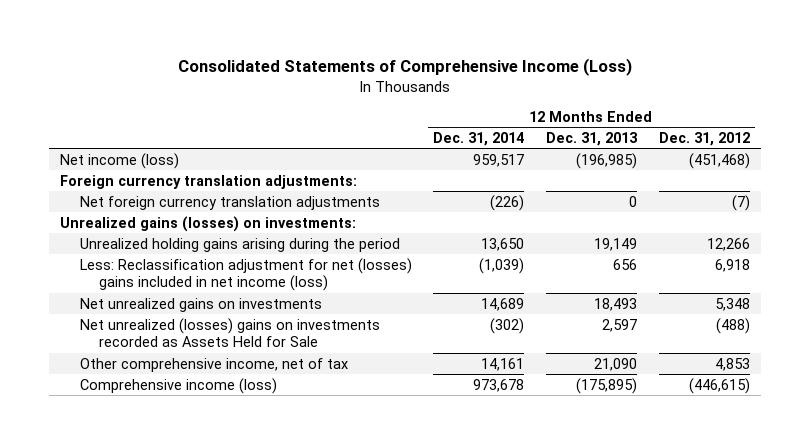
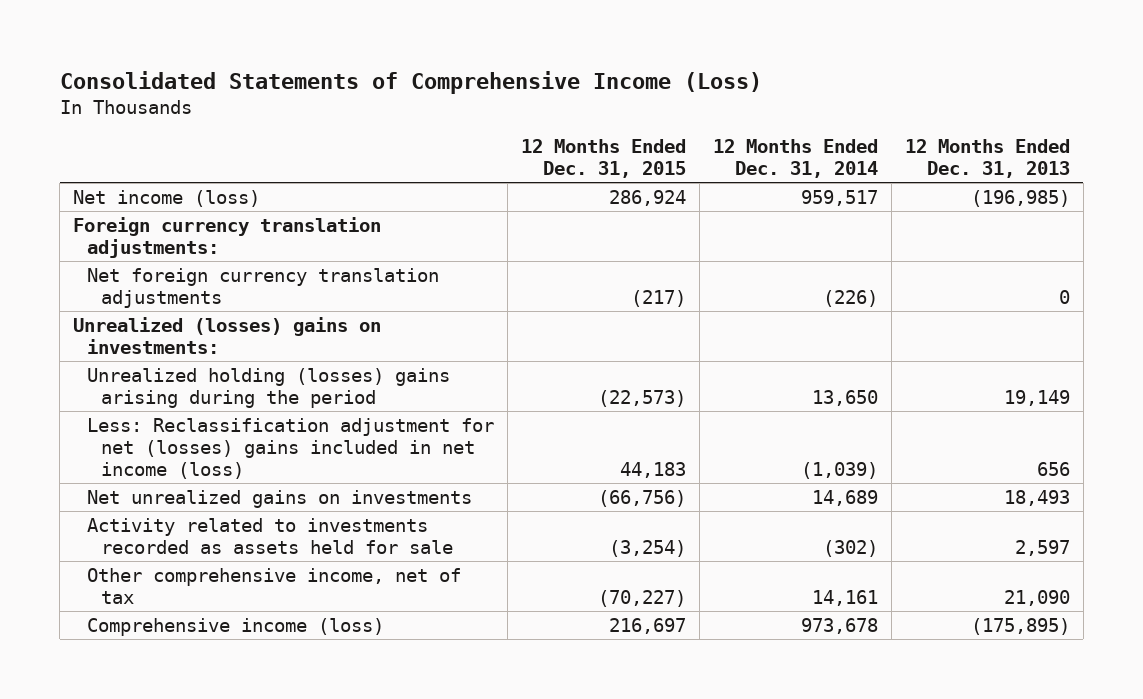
- | 12 Months Ended Dec. 31, 2014 | 12 Months Ended Dec. 31, 2013 | 12 Months Ended Dec. 31, 2012
+ | 12 Months Ended Dec. 31, 2015 | 12 Months Ended Dec. 31, 2014 | 12 Months Ended Dec. 31, 2013
- Unrealized gains (losses) on investments:
- Unrealized holding gains arising during the period | 13,650 | 19,149 | 12,266
+ Unrealized (losses) gains on investments:
+ Unrealized holding (losses) gains arising during the period | (22,573) | 13,650 | 19,149
- Net unrealized (losses) gains on investments recorded as Assets Held for Sale | (302) | 2,597 | (488)
+ Activity related to investments recorded as assets held for sale | (3,254) | (302) | 2,597

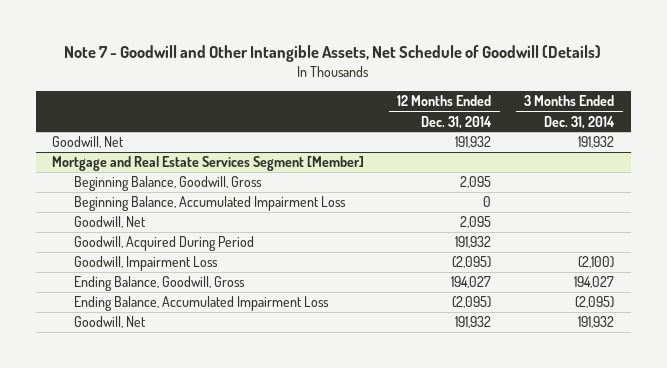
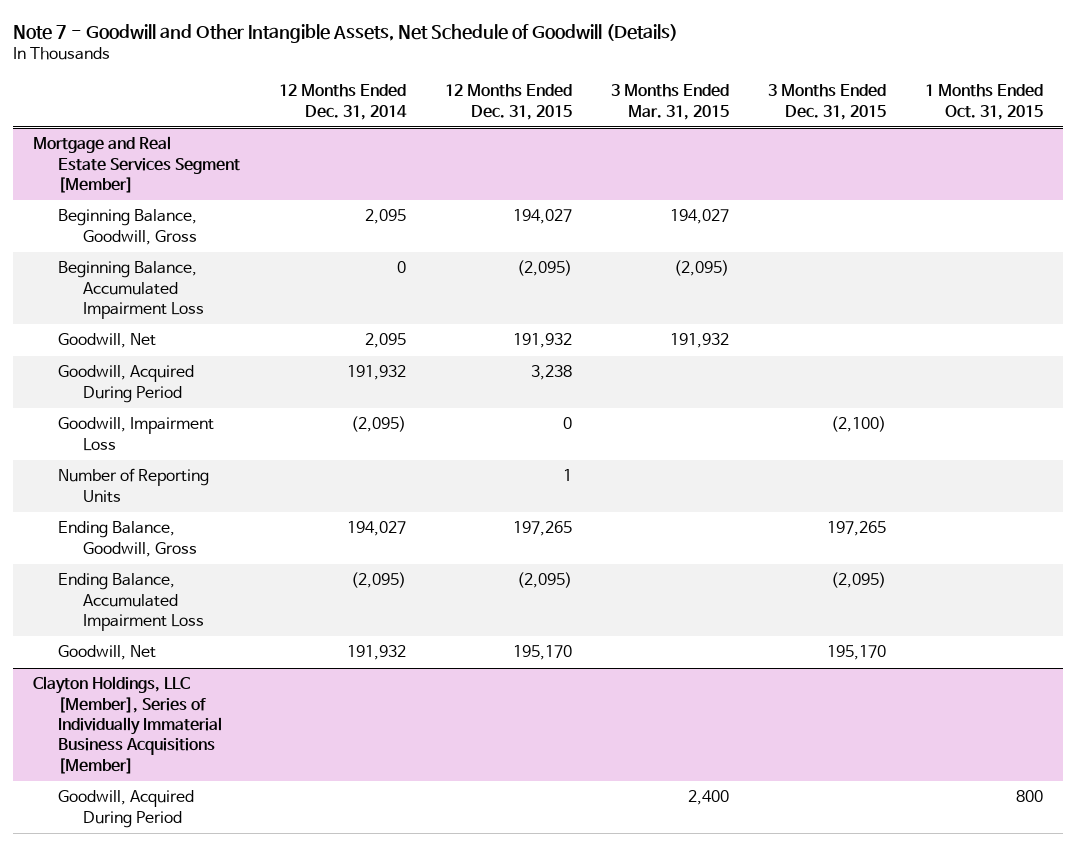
- | 12 Months Ended Dec. 31, 2014 | 3 Months Ended Dec. 31, 2014
+ | 12 Months Ended Dec. 31, 2014 | 12 Months Ended Dec. 31, 2015 | 3 Months Ended Mar. 31, 2015 | 3 Months Ended Dec. 31, 2015 | 1 Months Ended Oct. 31, 2015
- Goodwill, Net | 191,932 | 191,932
@ Mortgage and Real Estate Services Segment [Member]
+ Number of Reporting Units | | 1 | | |
+ Clayton Holdings, LLC [Member], Series of Individually Immaterial Business Acquisitions [Member]
+ Goodwill, Acquired During Period | | | 2,400 | | 800

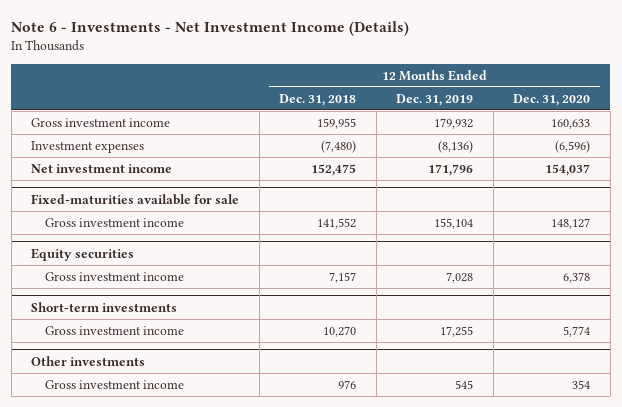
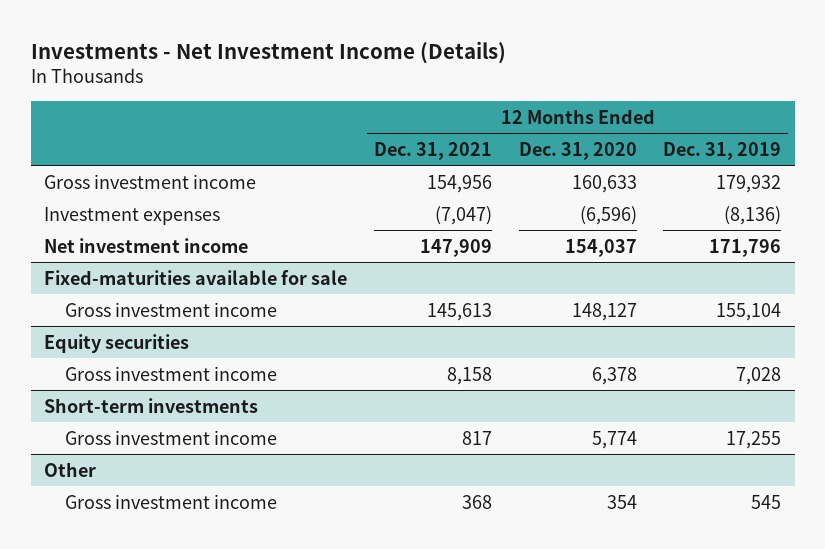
- Note 6 - Investments - Net Investment Income (Details)
+ Investments - Net Investment Income (Details)
- | 12 Months Ended Dec. 31, 2018 | 12 Months Ended Dec. 31, 2019 | 12 Months Ended Dec. 31, 2020
+ | 12 Months Ended Dec. 31, 2021 | 12 Months Ended Dec. 31, 2020 | 12 Months Ended Dec. 31, 2019
- Other investments
+ Other

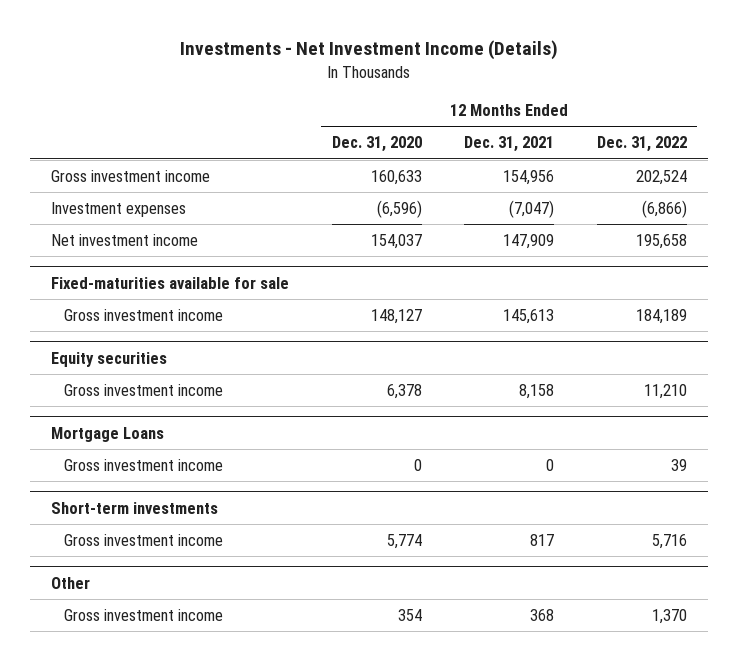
- | 12 Months Ended Dec. 31, 2021 | 12 Months Ended Dec. 31, 2020 | 12 Months Ended Dec. 31, 2019
+ | 12 Months Ended Dec. 31, 2020 | 12 Months Ended Dec. 31, 2021 | 12 Months Ended Dec. 31, 2022
+ Mortgage Loans
+ Gross investment income | 0 | 0 | 39

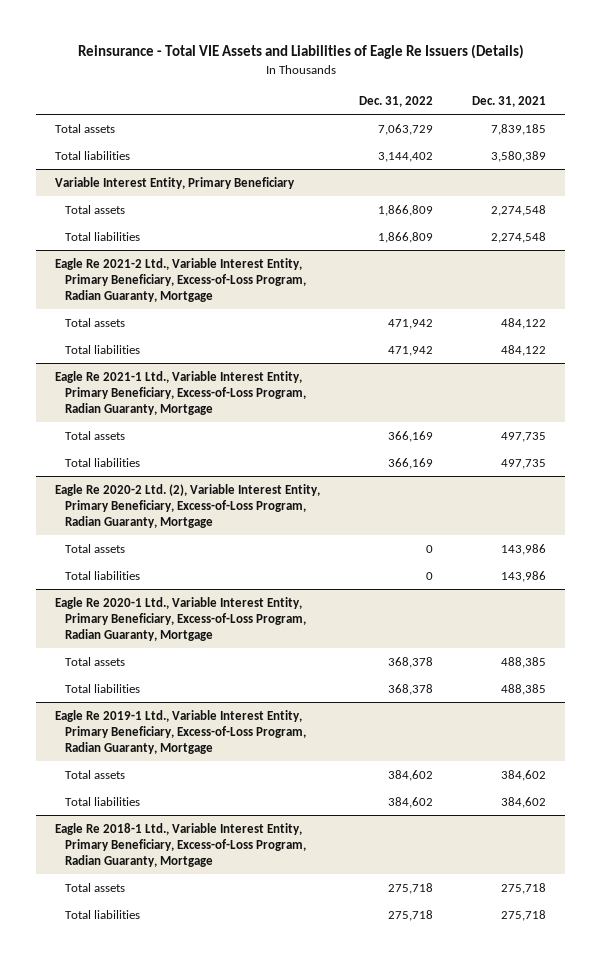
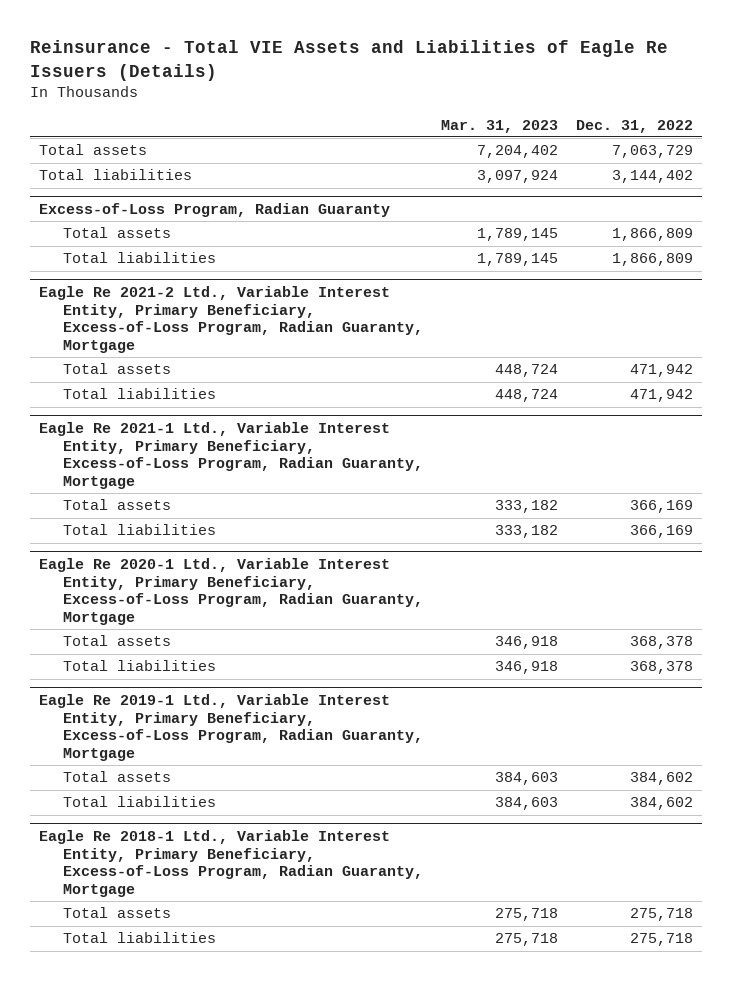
- | Dec. 31, 2022 | Dec. 31, 2021
+ | Mar. 31, 2023 | Dec. 31, 2022
- Variable Interest Entity, Primary Beneficiary
+ Excess-of-Loss Program, Radian Guaranty
- Eagle Re 2020-2 Ltd. (2), Variable Interest Entity, Primary Beneficiary, Excess-of-Loss Program, Radian Guaranty, Mortgage
- Total assets | 0 | 143,986
- Total liabilities | 0 | 143,986

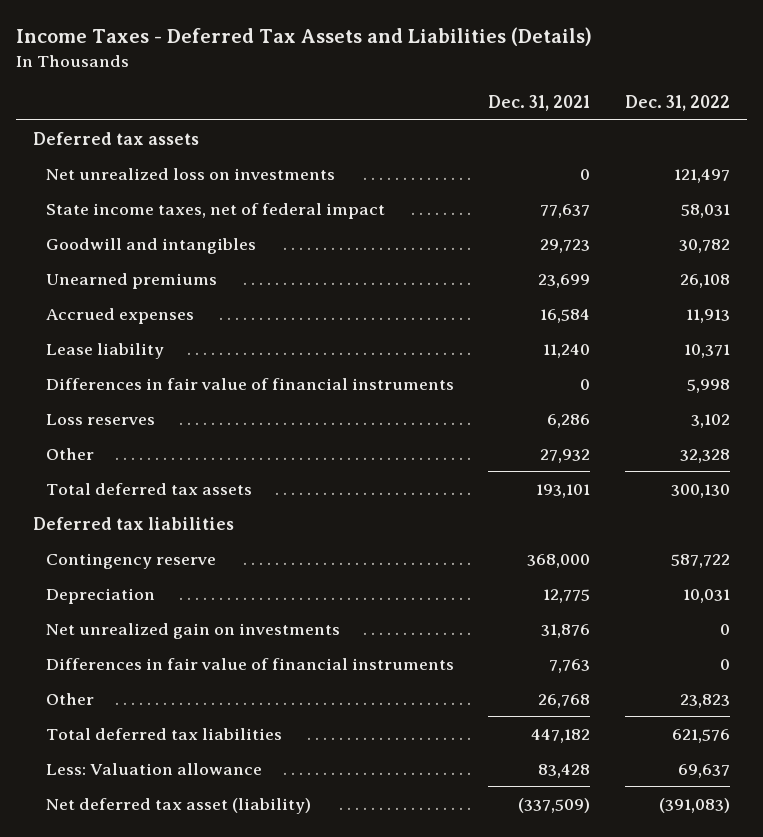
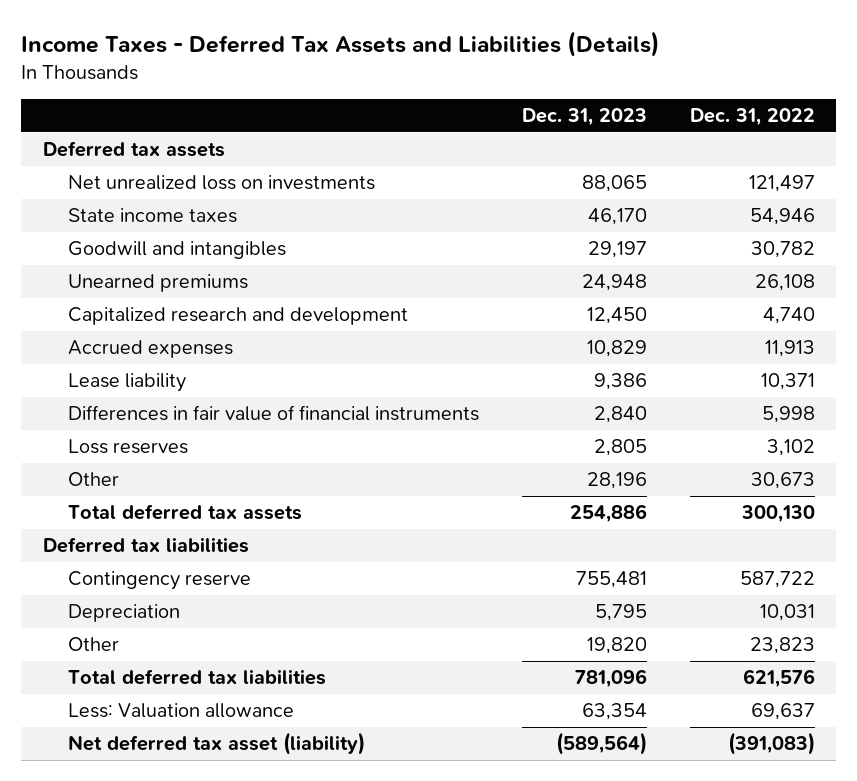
- | Dec. 31, 2021 | Dec. 31, 2022
+ | Dec. 31, 2023 | Dec. 31, 2022
- State income taxes, net of federal impact | 77,637 | 58,031
+ State income taxes | 46,170 | 54,946
+ Capitalized research and development | 12,450 | 4,740
- Other | 27,932 | 32,328
+ Other | 28,196 | 30,673
- Net unrealized gain on investments | 31,876 | 0
- Differences in fair value of financial instruments | 7,763 | 0

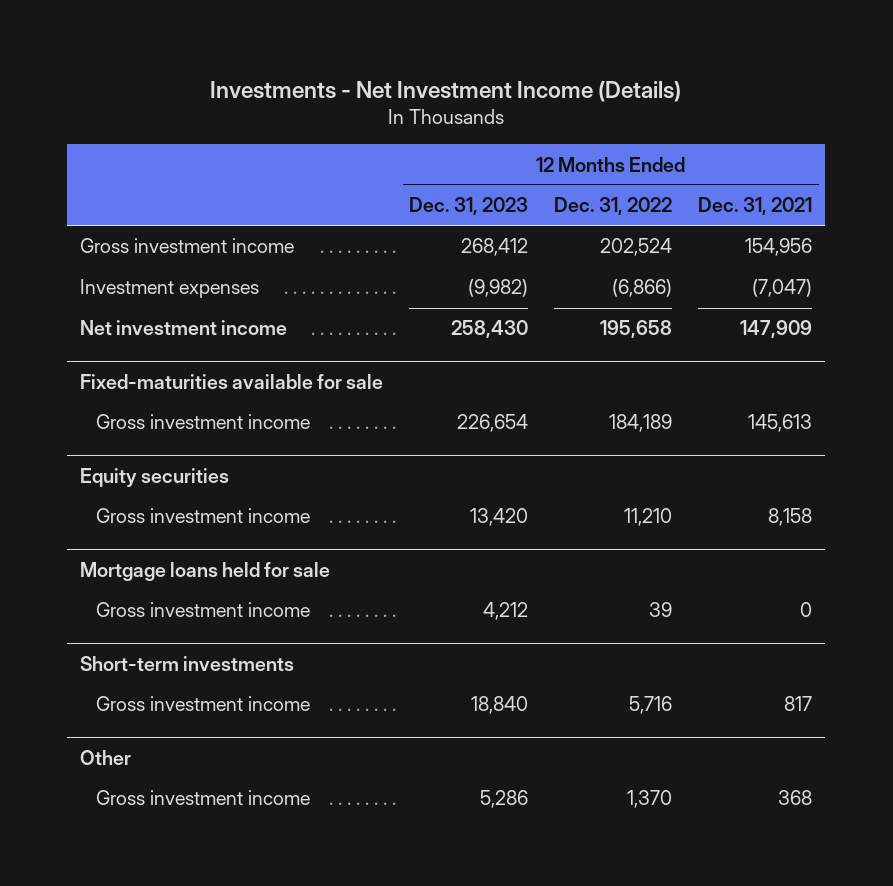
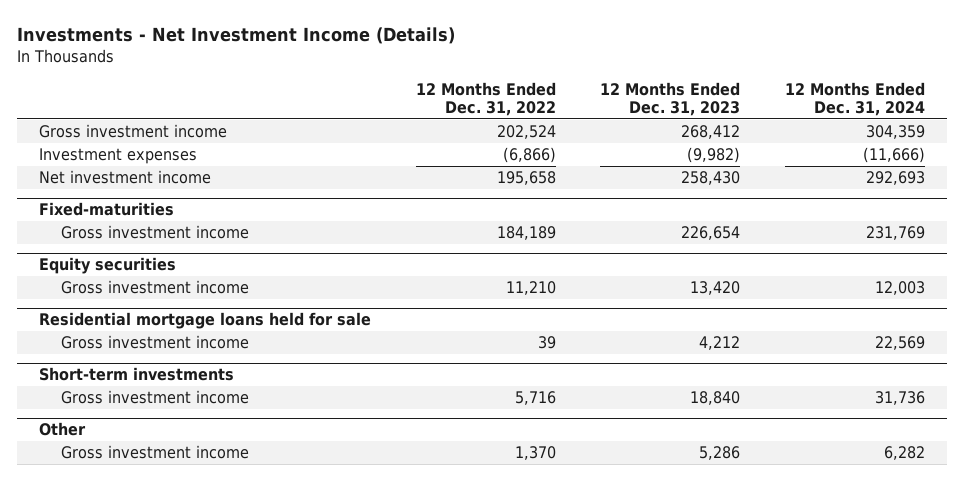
- | 12 Months Ended Dec. 31, 2023 | 12 Months Ended Dec. 31, 2022 | 12 Months Ended Dec. 31, 2021
+ | 12 Months Ended Dec. 31, 2022 | 12 Months Ended Dec. 31, 2023 | 12 Months Ended Dec. 31, 2024
- Fixed-maturities available for sale
+ Fixed-maturities
- Mortgage loans held for sale
+ Residential mortgage loans held for sale

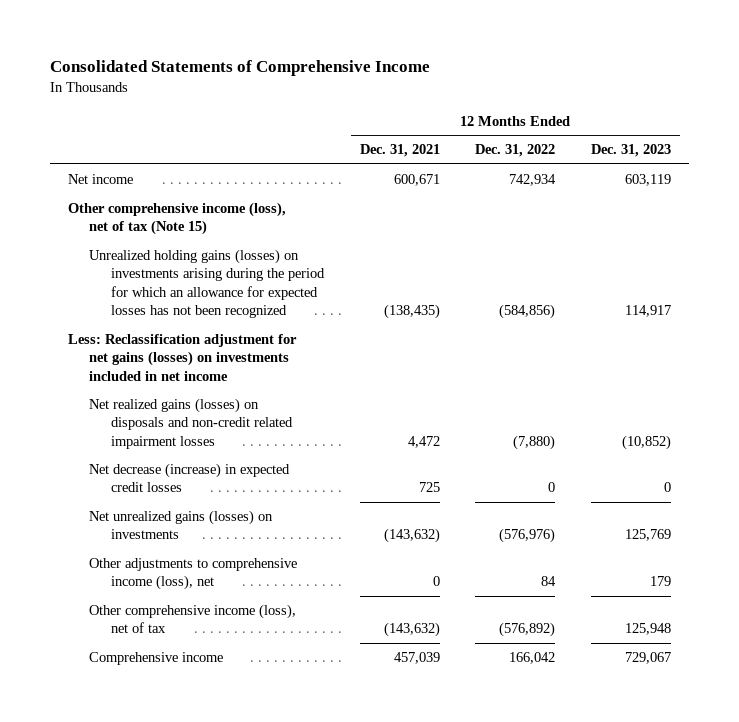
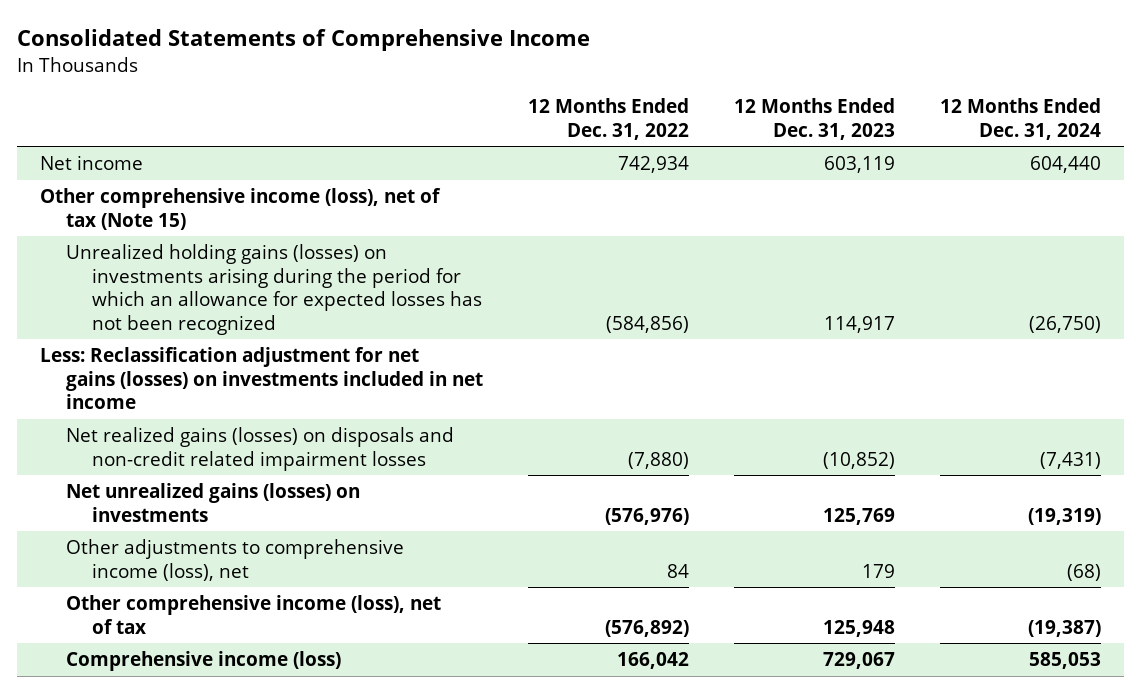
- | 12 Months Ended Dec. 31, 2021 | 12 Months Ended Dec. 31, 2022 | 12 Months Ended Dec. 31, 2023
+ | 12 Months Ended Dec. 31, 2022 | 12 Months Ended Dec. 31, 2023 | 12 Months Ended Dec. 31, 2024
- Net decrease (increase) in expected credit losses | 725 | 0 | 0
- Comprehensive income | 457,039 | 166,042 | 729,067
+ Comprehensive income (loss) | 166,042 | 729,067 | 585,053

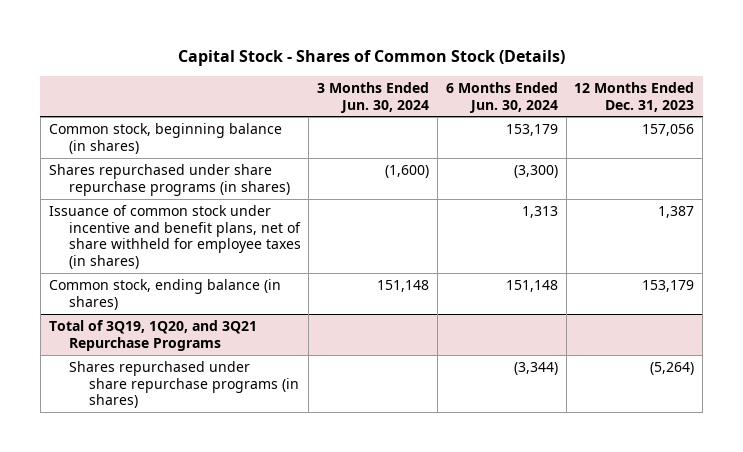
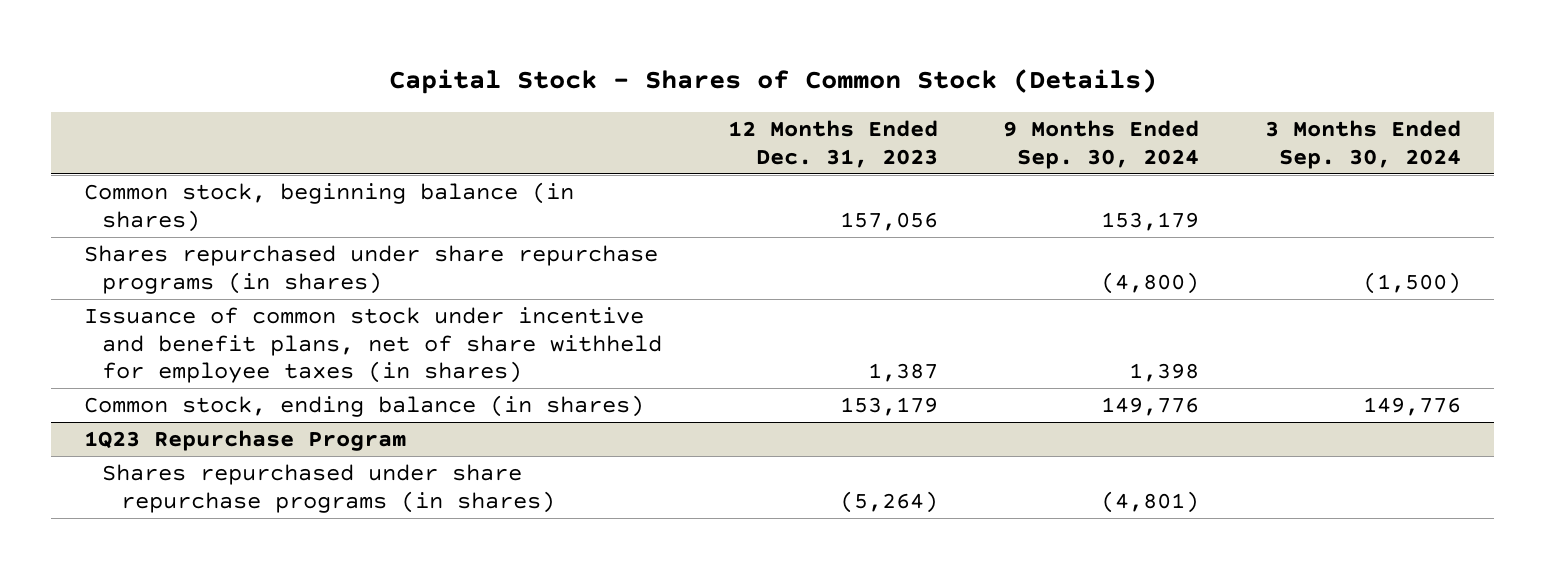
- | 3 Months Ended Jun. 30, 2024 | 6 Months Ended Jun. 30, 2024 | 12 Months Ended Dec. 31, 2023
+ | 12 Months Ended Dec. 31, 2023 | 9 Months Ended Sep. 30, 2024 | 3 Months Ended Sep. 30, 2024
- Total of 3Q19, 1Q20, and 3Q21 Repurchase Programs
+ 1Q23 Repurchase Program

